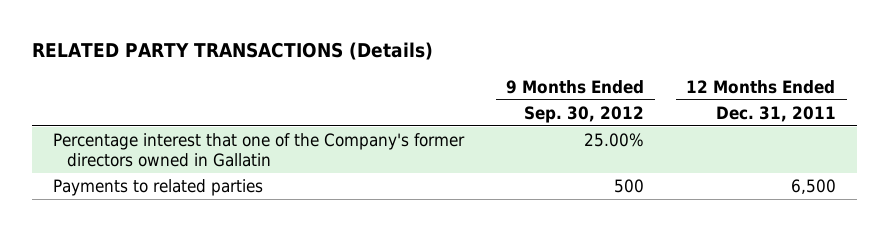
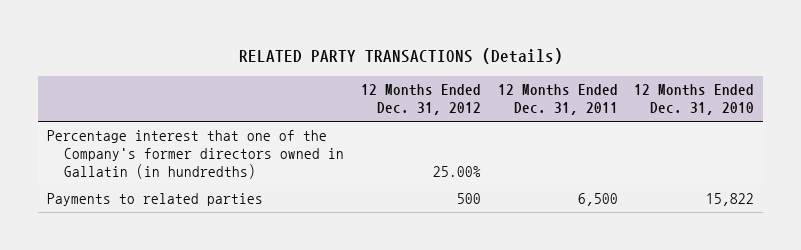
- | 9 Months Ended Sep. 30, 2012 | 12 Months Ended Dec. 31, 2011
+ | 12 Months Ended Dec. 31, 2012 | 12 Months Ended Dec. 31, 2011 | 12 Months Ended Dec. 31, 2010
- Percentage interest that one of the Company's former directors owned in Gallatin | 25.00% |
+ Percentage interest that one of the Company's former directors owned in Gallatin (in hundredths) | 25.00% | |

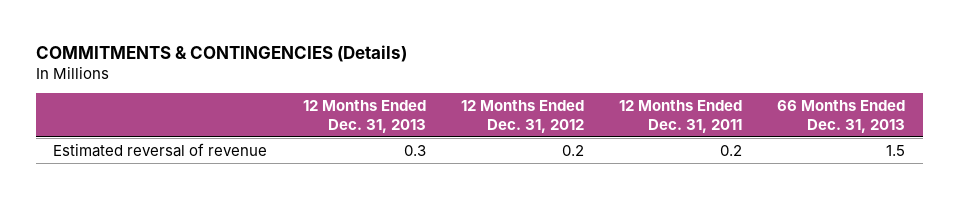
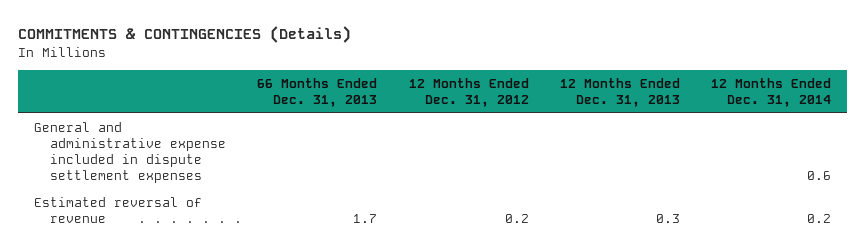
- | 12 Months Ended Dec. 31, 2013 | 12 Months Ended Dec. 31, 2012 | 12 Months Ended Dec. 31, 2011 | 66 Months Ended Dec. 31, 2013
+ | 66 Months Ended Dec. 31, 2013 | 12 Months Ended Dec. 31, 2012 | 12 Months Ended Dec. 31, 2013 | 12 Months Ended Dec. 31, 2014
- Estimated reversal of revenue | 0.3 | 0.2 | 0.2 | 1.5
+ General and administrative expense included in dispute settlement expenses | | | | 0.6
+ Estimated reversal of revenue | 1.7 | 0.2 | 0.3 | 0.2

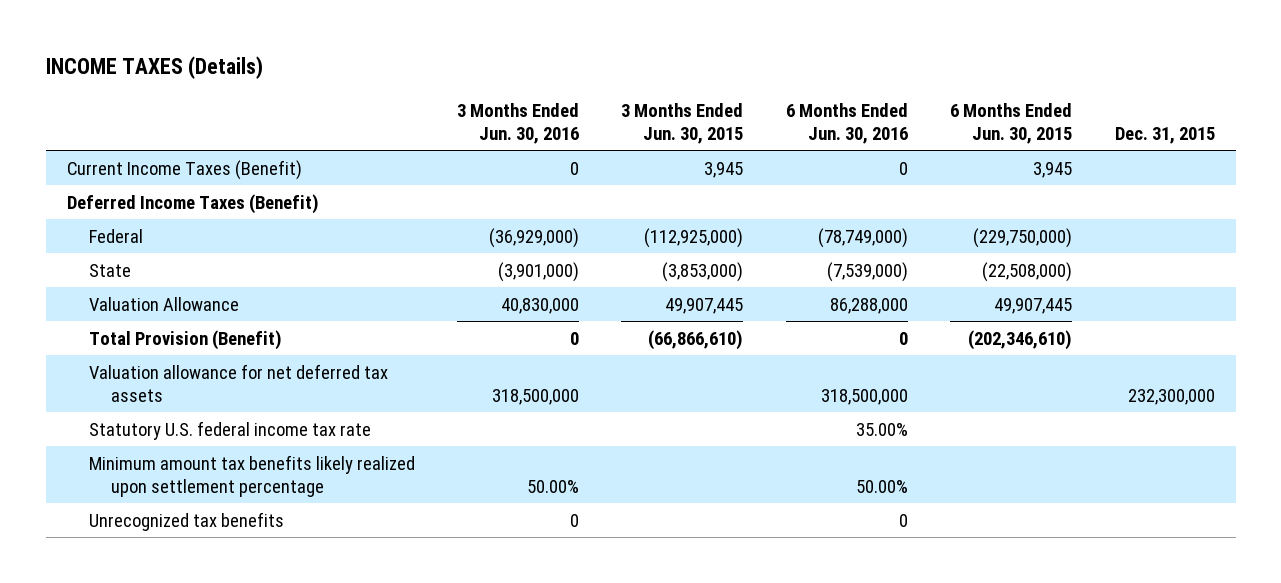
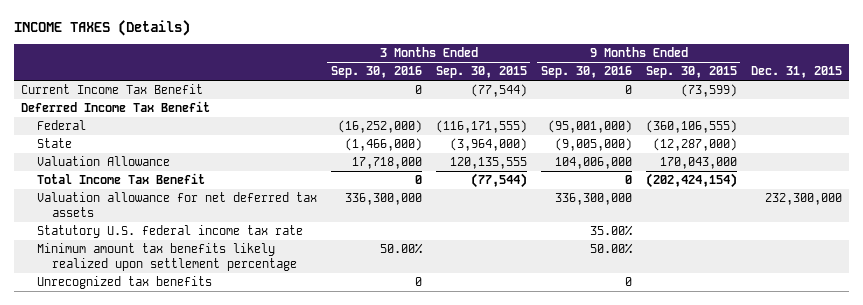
- | 3 Months Ended Jun. 30, 2016 | 3 Months Ended Jun. 30, 2015 | 6 Months Ended Jun. 30, 2016 | 6 Months Ended Jun. 30, 2015 | Dec. 31, 2015
+ | 3 Months Ended Sep. 30, 2016 | 3 Months Ended Sep. 30, 2015 | 9 Months Ended Sep. 30, 2016 | 9 Months Ended Sep. 30, 2015 | Dec. 31, 2015
- Current Income Taxes (Benefit) | 0 | 3,945 | 0 | 3,945 |
- Deferred Income Taxes (Benefit)
+ Current Income Tax Benefit | 0 | (77,544) | 0 | (73,599) |
+ Deferred Income Tax Benefit
- Total Provision (Benefit) | 0 | (66,866,610) | 0 | (202,346,610) |
+ Total Income Tax Benefit | 0 | (77,544) | 0 | (202,424,154) |

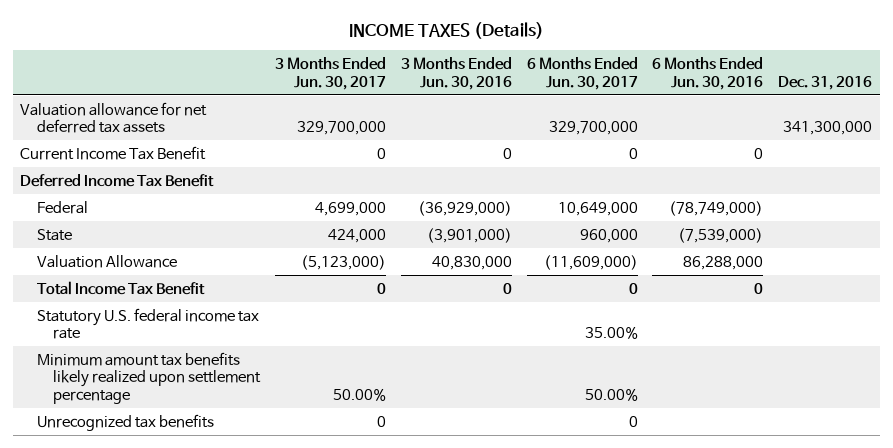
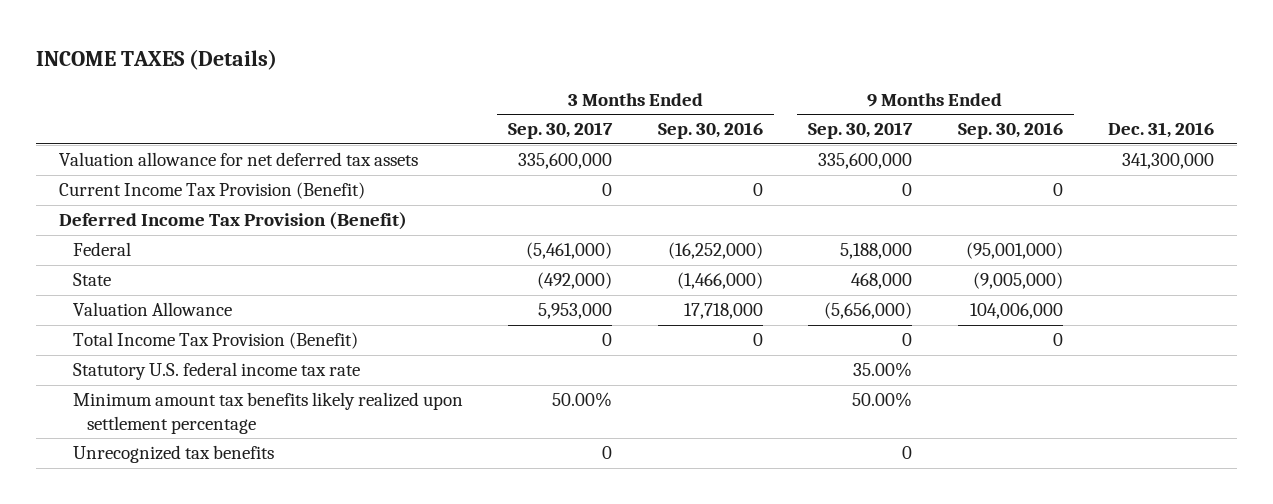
- | 3 Months Ended Jun. 30, 2017 | 3 Months Ended Jun. 30, 2016 | 6 Months Ended Jun. 30, 2017 | 6 Months Ended Jun. 30, 2016 | Dec. 31, 2016
+ | 3 Months Ended Sep. 30, 2017 | 3 Months Ended Sep. 30, 2016 | 9 Months Ended Sep. 30, 2017 | 9 Months Ended Sep. 30, 2016 | Dec. 31, 2016
- Current Income Tax Benefit | 0 | 0 | 0 | 0 |
- Deferred Income Tax Benefit
+ Current Income Tax Provision (Benefit) | 0 | 0 | 0 | 0 |
+ Deferred Income Tax Provision (Benefit)
- Total Income Tax Benefit | 0 | 0 | 0 | 0 |
+ Total Income Tax Provision (Benefit) | 0 | 0 | 0 | 0 |

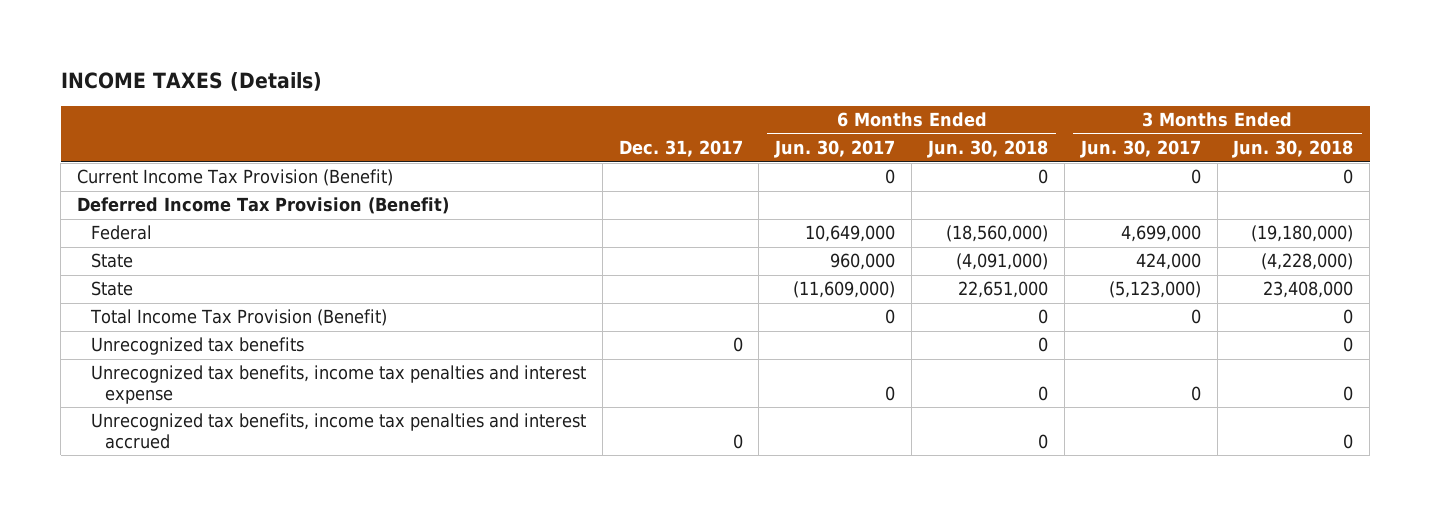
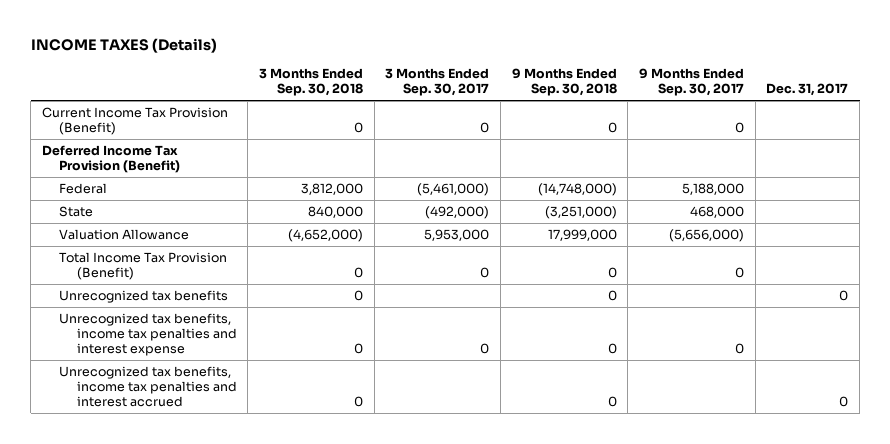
- | Dec. 31, 2017 | 6 Months Ended Jun. 30, 2017 | 6 Months Ended Jun. 30, 2018 | 3 Months Ended Jun. 30, 2017 | 3 Months Ended Jun. 30, 2018
+ | 3 Months Ended Sep. 30, 2018 | 3 Months Ended Sep. 30, 2017 | 9 Months Ended Sep. 30, 2018 | 9 Months Ended Sep. 30, 2017 | Dec. 31, 2017
- State | | (11,609,000) | 22,651,000 | (5,123,000) | 23,408,000
+ Valuation Allowance | (4,652,000) | 5,953,000 | 17,999,000 | (5,656,000) |

